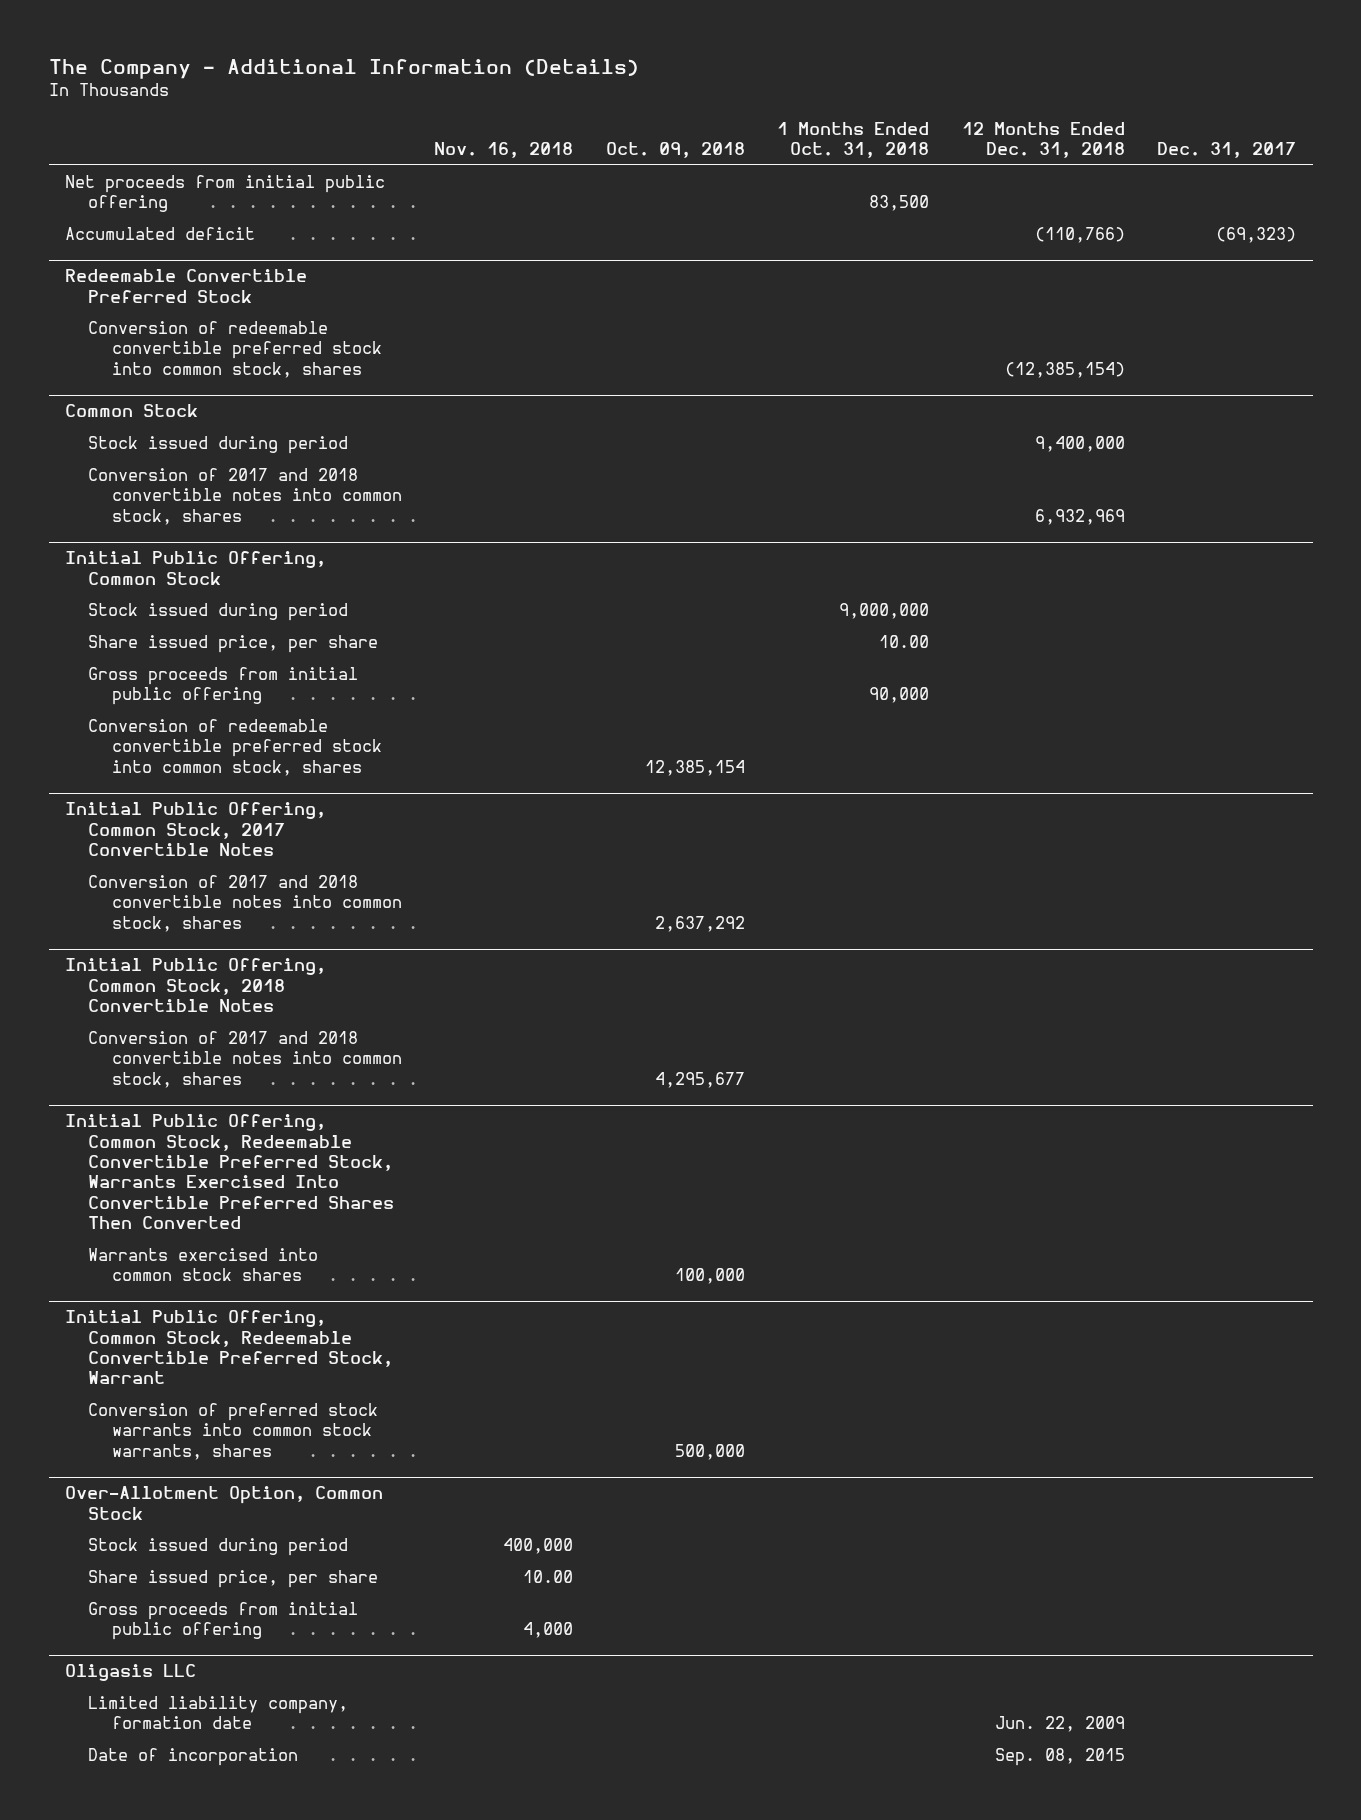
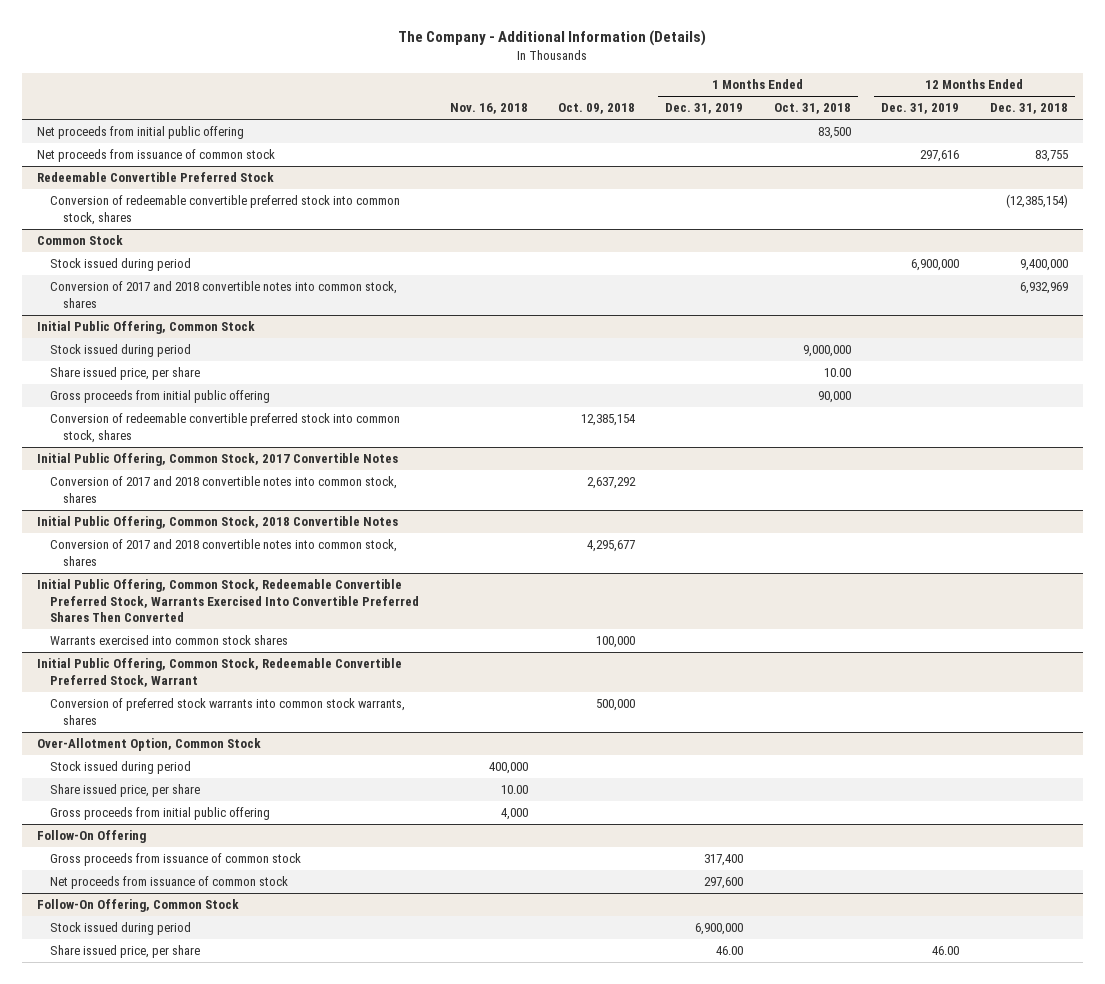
- | Nov. 16, 2018 | Oct. 09, 2018 | 1 Months Ended Oct. 31, 2018 | 12 Months Ended Dec. 31, 2018 | Dec. 31, 2017
+ | Nov. 16, 2018 | Oct. 09, 2018 | 1 Months Ended Dec. 31, 2019 | 1 Months Ended Oct. 31, 2018 | 12 Months Ended Dec. 31, 2019 | 12 Months Ended Dec. 31, 2018
- Accumulated deficit | | | | (110,766) | (69,323)
+ Net proceeds from issuance of common stock | | | | | 297,616 | 83,755
- Oligasis LLC
- Limited liability company, formation date | | | | Jun. 22, 2009 |
- Date of incorporation | | | | Sep. 08, 2015 |
+ Follow-On Offering
+ Gross proceeds from issuance of common stock | | | 317,400 | | |
+ Net proceeds from issuance of common stock | | | 297,600 | | |
+ Follow-On Offering, Common Stock
+ Stock issued during period | | | 6,900,000 | | |
+ Share issued price, per share | | | 46.00 | | 46.00 |

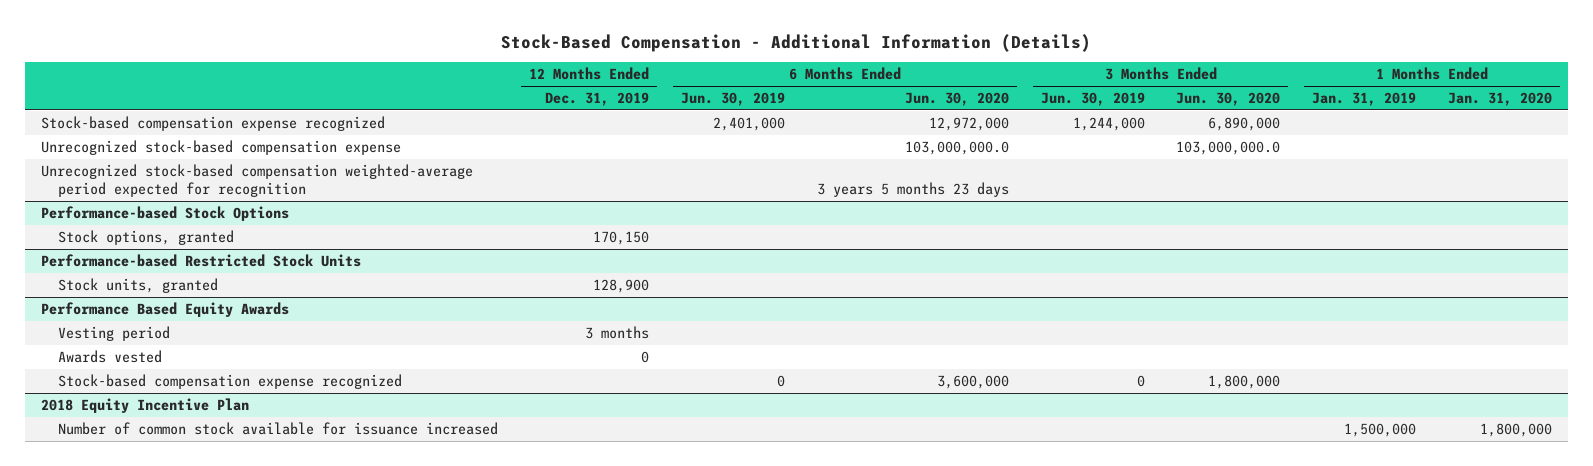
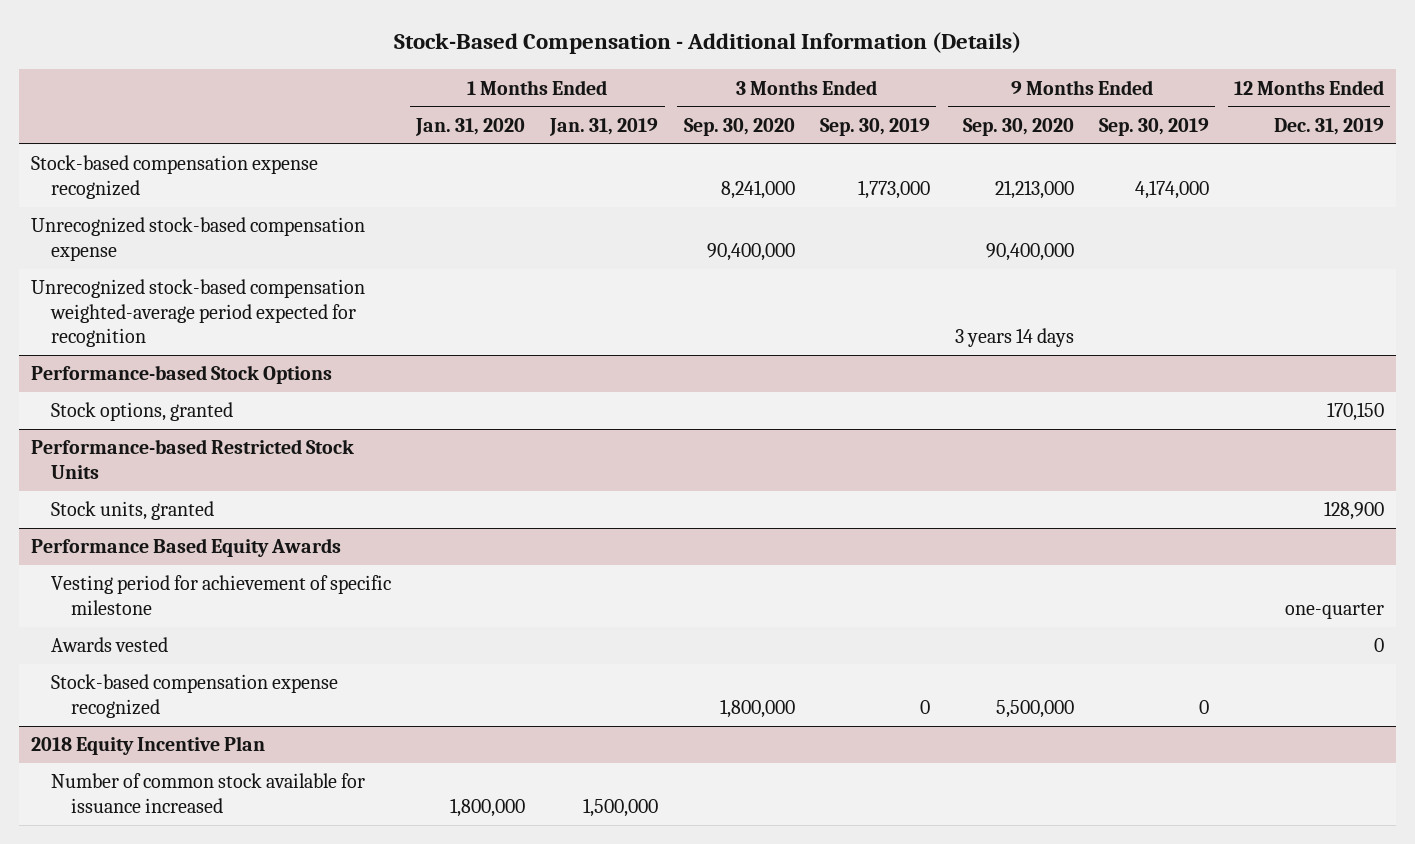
- | 12 Months Ended Dec. 31, 2019 | 6 Months Ended Jun. 30, 2019 | 6 Months Ended Jun. 30, 2020 | 3 Months Ended Jun. 30, 2019 | 3 Months Ended Jun. 30, 2020 | 1 Months Ended Jan. 31, 2019 | 1 Months Ended Jan. 31, 2020
+ | 1 Months Ended Jan. 31, 2020 | 1 Months Ended Jan. 31, 2019 | 3 Months Ended Sep. 30, 2020 | 3 Months Ended Sep. 30, 2019 | 9 Months Ended Sep. 30, 2020 | 9 Months Ended Sep. 30, 2019 | 12 Months Ended Dec. 31, 2019
@ Performance Based Equity Awards
- Vesting period | 3 months | | | | | |
+ Vesting period for achievement of specific milestone | | | | | | | one-quarter

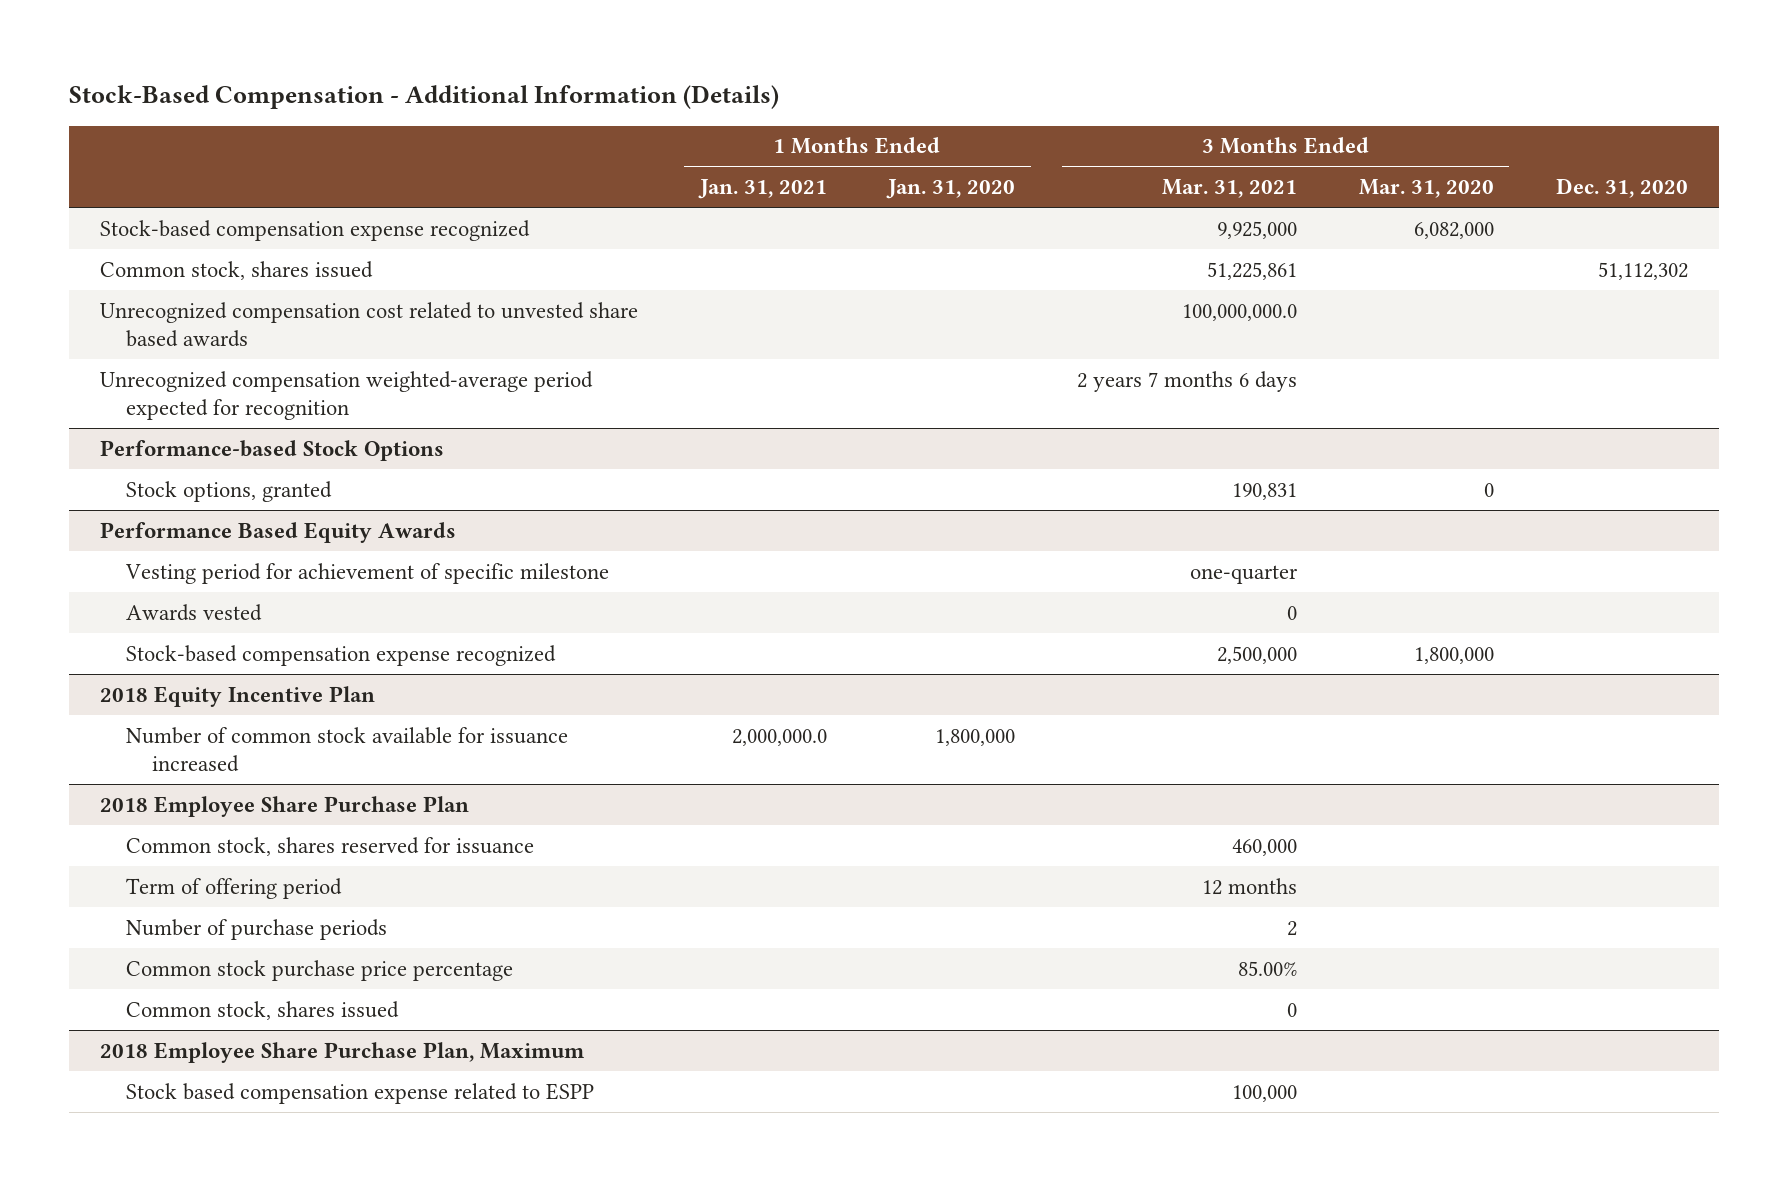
- | 1 Months Ended Jan. 31, 2020 | 1 Months Ended Jan. 31, 2019 | 3 Months Ended Sep. 30, 2020 | 3 Months Ended Sep. 30, 2019 | 9 Months Ended Sep. 30, 2020 | 9 Months Ended Sep. 30, 2019 | 12 Months Ended Dec. 31, 2019
+ | 1 Months Ended Jan. 31, 2021 | 1 Months Ended Jan. 31, 2020 | 3 Months Ended Mar. 31, 2021 | 3 Months Ended Mar. 31, 2020 | Dec. 31, 2020
- Unrecognized stock-based compensation expense | | | 90,400,000 | | 90,400,000 | |
- Unrecognized stock-based compensation weighted-average period expected for recognition | | | | | 3 years 14 days | |
+ Common stock, shares issued | | | 51,225,861 | | 51,112,302
+ Unrecognized compensation cost related to unvested share based awards | | | 100,000,000.0 | |
+ Unrecognized compensation weighted-average period expected for recognition | | | 2 years 7 months 6 days | |
- Performance-based Restricted Stock Units
- Stock units, granted | | | | | | | 128,900
+ 2018 Employee Share Purchase Plan
+ Common stock, shares reserved for issuance | | | 460,000 | |
+ Term of offering period | | | 12 months | |
+ Number of purchase periods | | | 2 | |
+ Common stock purchase price percentage | | | 85.00% | |
+ Common stock, shares issued | | | 0 | |
+ 2018 Employee Share Purchase Plan, Maximum
+ Stock based compensation expense related to ESPP | | | 100,000 | |

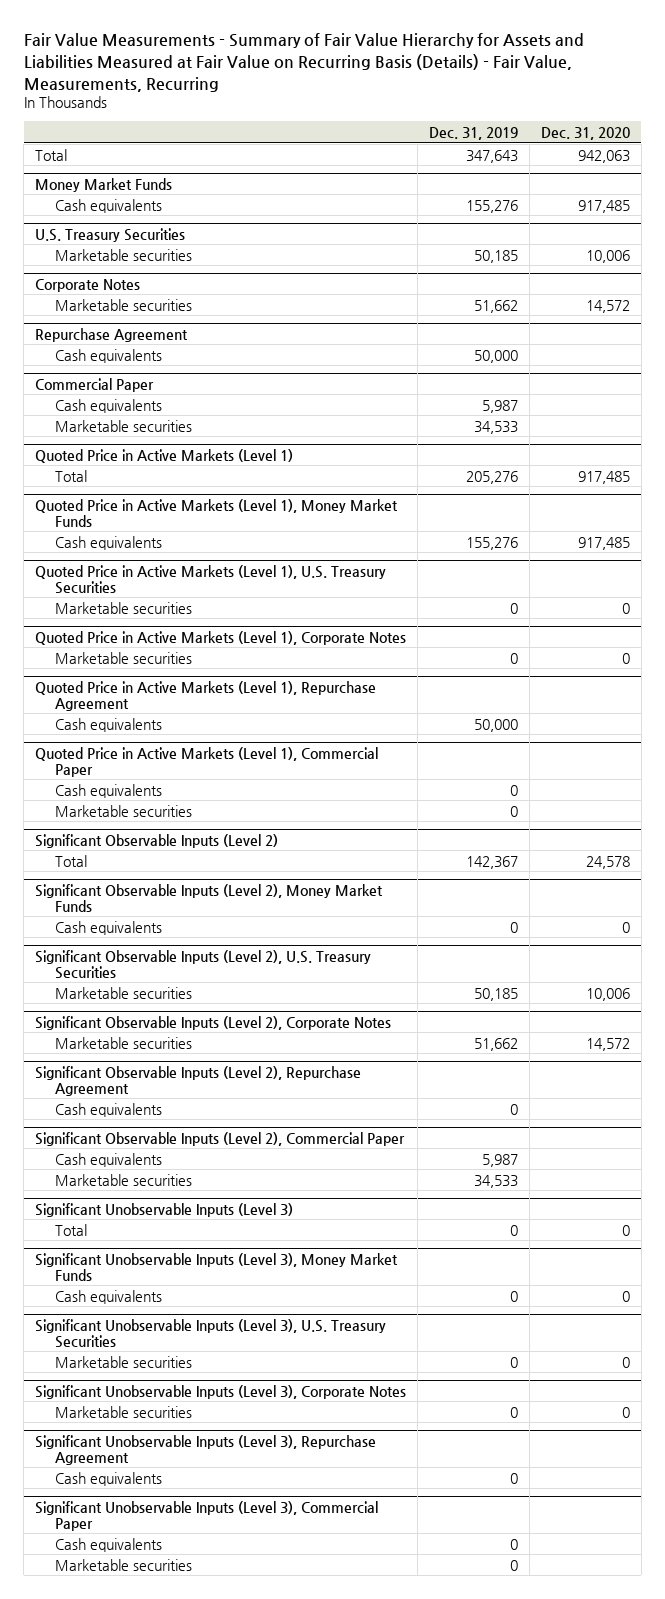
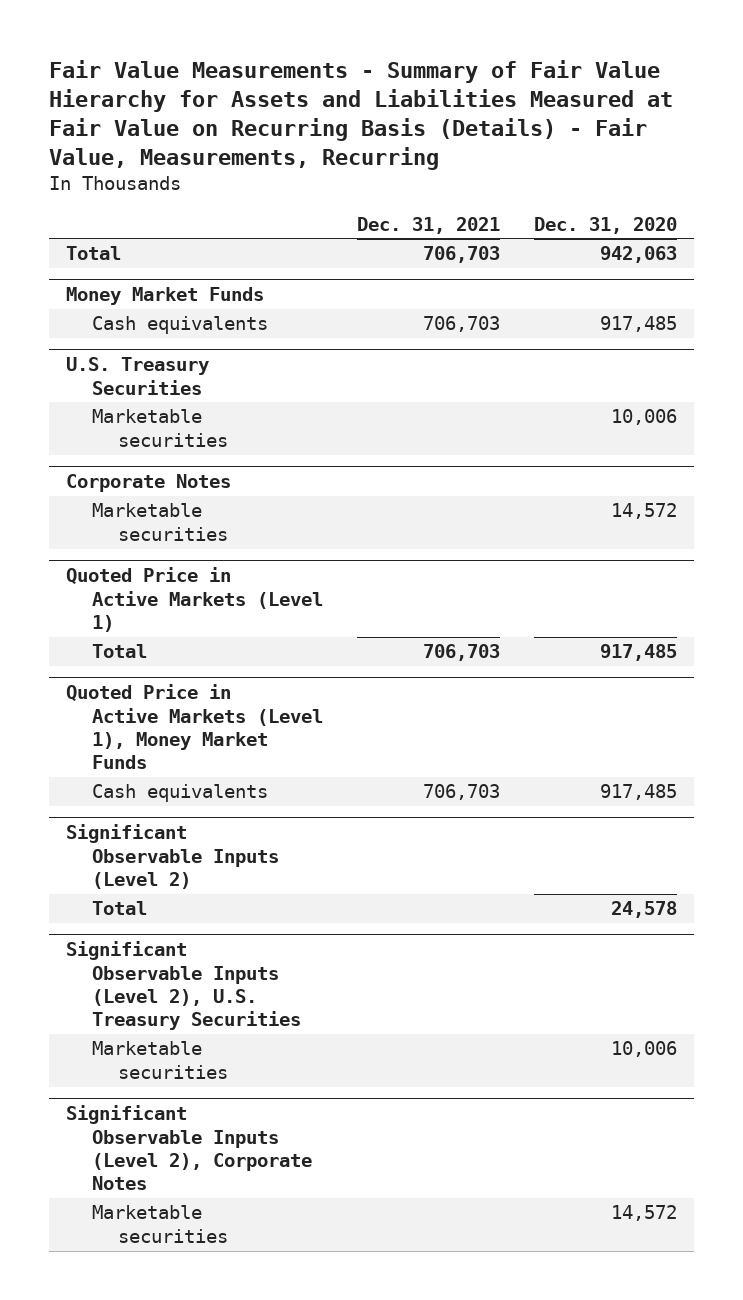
- | Dec. 31, 2019 | Dec. 31, 2020
+ | Dec. 31, 2021 | Dec. 31, 2020
- Repurchase Agreement
- Cash equivalents | 50,000 |
- Commercial Paper
- Cash equivalents | 5,987 |
- Marketable securities | 34,533 |
- Quoted Price in Active Markets (Level 1), U.S. Treasury Securities
- Marketable securities | 0 | 0
- Quoted Price in Active Markets (Level 1), Corporate Notes
- Marketable securities | 0 | 0
- Quoted Price in Active Markets (Level 1), Repurchase Agreement
- Cash equivalents | 50,000 |
- Quoted Price in Active Markets (Level 1), Commercial Paper
- Cash equivalents | 0 |
- Marketable securities | 0 |
- Significant Observable Inputs (Level 2), Money Market Funds
- Cash equivalents | 0 | 0
- Significant Observable Inputs (Level 2), Repurchase Agreement
- Cash equivalents | 0 |
- Significant Observable Inputs (Level 2), Commercial Paper
- Cash equivalents | 5,987 |
- Marketable securities | 34,533 |
- Significant Unobservable Inputs (Level 3)
- Total | 0 | 0
- Significant Unobservable Inputs (Level 3), Money Market Funds
- Cash equivalents | 0 | 0
- Significant Unobservable Inputs (Level 3), U.S. Treasury Securities
- Marketable securities | 0 | 0
- Significant Unobservable Inputs (Level 3), Corporate Notes
- Marketable securities | 0 | 0
- Significant Unobservable Inputs (Level 3), Repurchase Agreement
- Cash equivalents | 0 |
- Significant Unobservable Inputs (Level 3), Commercial Paper
- Cash equivalents | 0 |
- Marketable securities | 0 |

